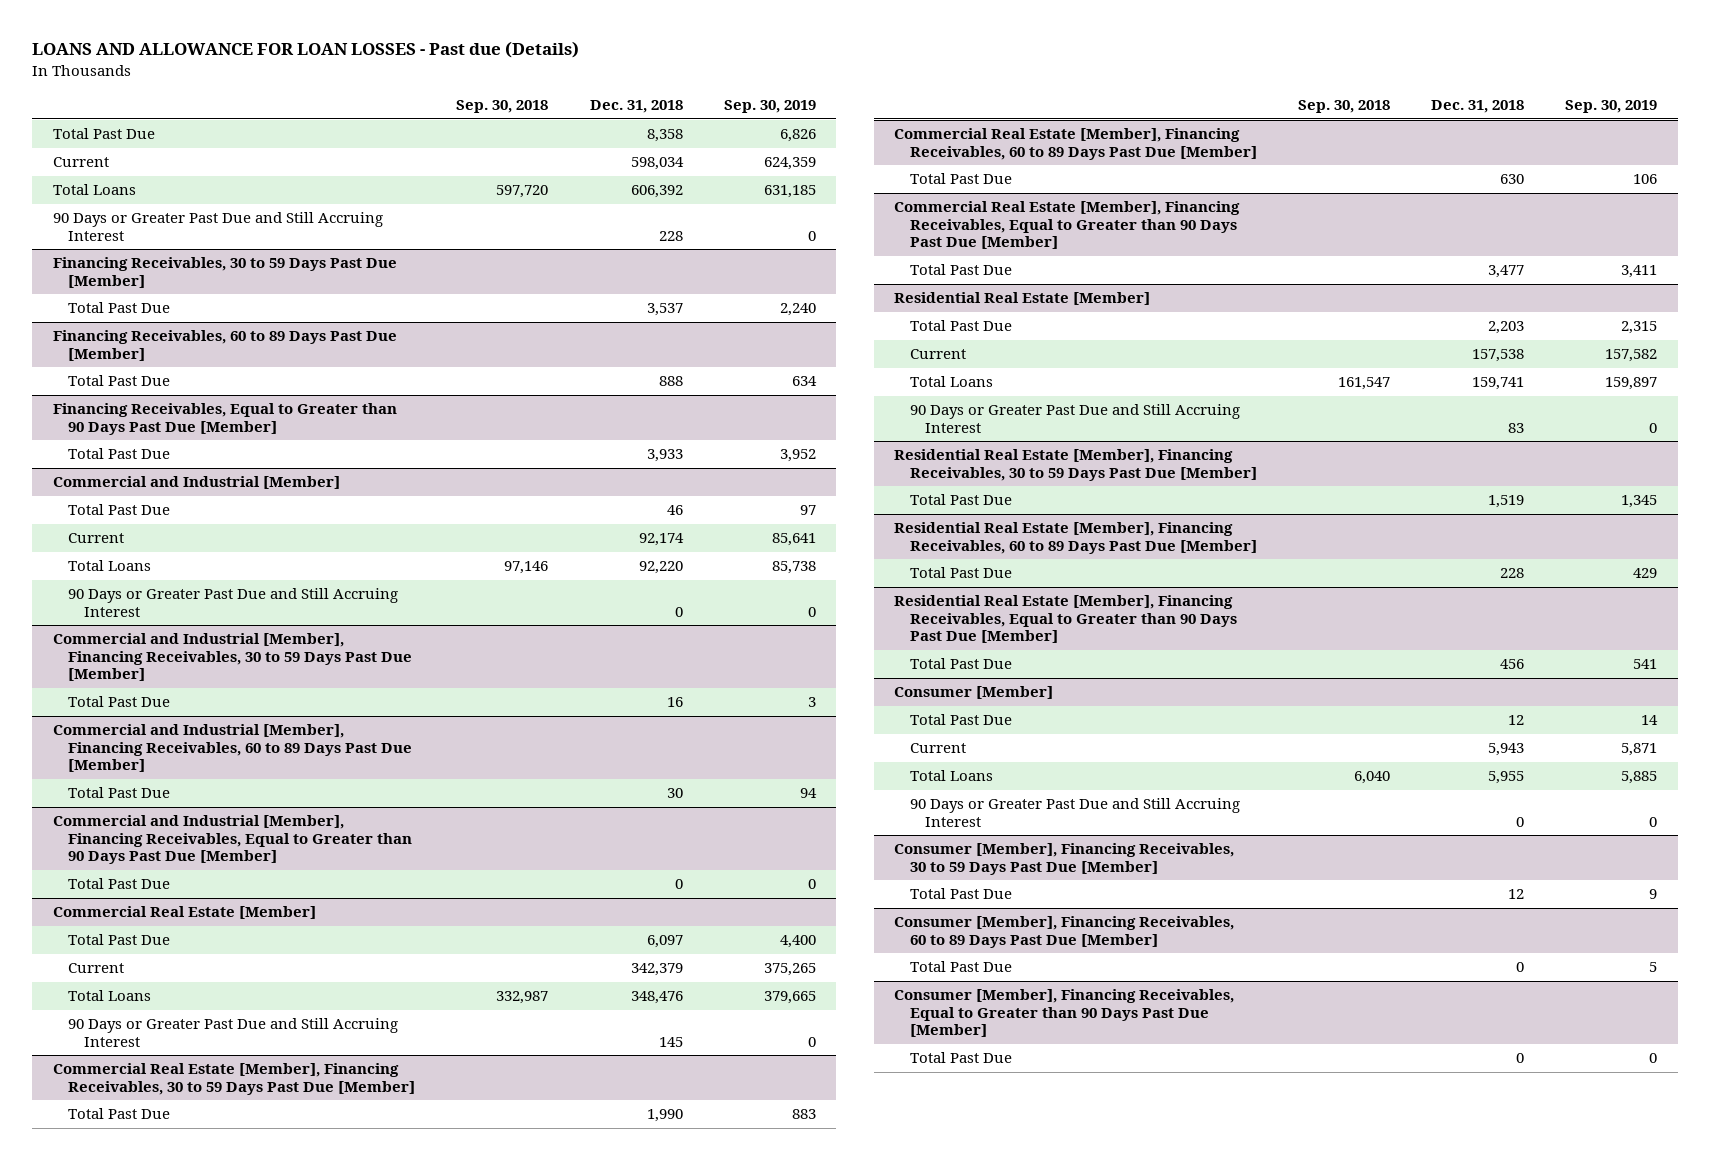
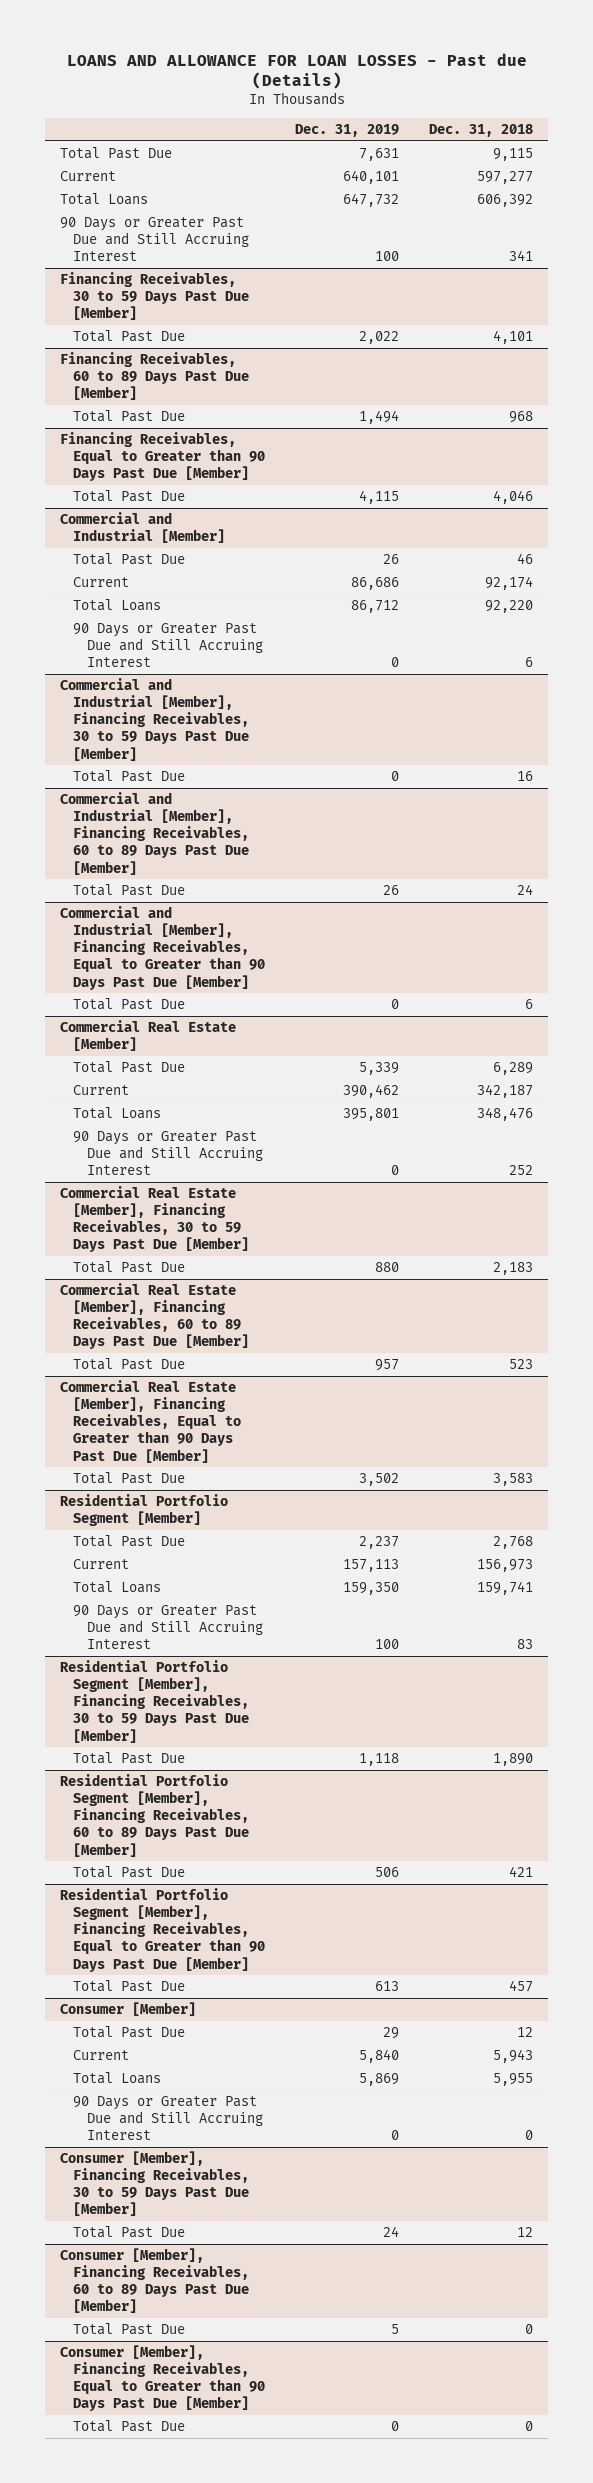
- | Sep. 30, 2018 | Dec. 31, 2018 | Sep. 30, 2019
+ | Dec. 31, 2019 | Dec. 31, 2018
- Total Past Due | | 8,358 | 6,826
- Current | | 598,034 | 624,359
+ Total Past Due | 7,631 | 9,115
+ Current | 640,101 | 597,277
- 90 Days or Greater Past Due and Still Accruing Interest | | 228 | 0
+ 90 Days or Greater Past Due and Still Accruing Interest | 100 | 341
@ Financing Receivables, 30 to 59 Days Past Due [Member]
- Total Past Due | | 3,537 | 2,240
+ Total Past Due | 2,022 | 4,101
@ Financing Receivables, 60 to 89 Days Past Due [Member]
- Total Past Due | | 888 | 634
+ Total Past Due | 1,494 | 968
@ Financing Receivables, Equal to Greater than 90 Days Past Due [Member]
- Total Past Due | | 3,933 | 3,952
+ Total Past Due | 4,115 | 4,046
@ Commercial and Industrial [Member]
- 90 Days or Greater Past Due and Still Accruing Interest | | 0 | 0
+ 90 Days or Greater Past Due and Still Accruing Interest | 0 | 6
@ Commercial and Industrial [Member], Financing Receivables, 60 to 89 Days Past Due [Member]
- Total Past Due | | 30 | 94
+ Total Past Due | 26 | 24
@ Commercial and Industrial [Member], Financing Receivables, Equal to Greater than 90 Days Past Due [Member]
- Total Past Due | | 0 | 0
+ Total Past Due | 0 | 6
@ Commercial Real Estate [Member]
- Total Past Due | | 6,097 | 4,400
- Current | | 342,379 | 375,265
+ Total Past Due | 5,339 | 6,289
+ Current | 390,462 | 342,187
- 90 Days or Greater Past Due and Still Accruing Interest | | 145 | 0
+ 90 Days or Greater Past Due and Still Accruing Interest | 0 | 252
@ Commercial Real Estate [Member], Financing Receivables, 30 to 59 Days Past Due [Member]
- Total Past Due | | 1,990 | 883
+ Total Past Due | 880 | 2,183
@ Commercial Real Estate [Member], Financing Receivables, 60 to 89 Days Past Due [Member]
- Total Past Due | | 630 | 106
+ Total Past Due | 957 | 523
@ Commercial Real Estate [Member], Financing Receivables, Equal to Greater than 90 Days Past Due [Member]
- Total Past Due | | 3,477 | 3,411
- Residential Real Estate [Member]
- Total Past Due | | 2,203 | 2,315
- Current | | 157,538 | 157,582
@ Commercial Real Estate [Member], Financing Receivables, Equal to Greater than 90 Days Past Due [Member]
+ Total Past Due | 3,502 | 3,583
+ Residential Portfolio Segment [Member]
+ Total Past Due | 2,237 | 2,768
+ Current | 157,113 | 156,973
- Residential Real Estate [Member], Financing Receivables, 30 to 59 Days Past Due [Member]
- Total Past Due | | 1,519 | 1,345
- Residential Real Estate [Member], Financing Receivables, 60 to 89 Days Past Due [Member]
- Total Past Due | | 228 | 429
- Residential Real Estate [Member], Financing Receivables, Equal to Greater than 90 Days Past Due [Member]
- Total Past Due | | 456 | 541
+ Residential Portfolio Segment [Member], Financing Receivables, 30 to 59 Days Past Due [Member]
+ Total Past Due | 1,118 | 1,890
+ Residential Portfolio Segment [Member], Financing Receivables, 60 to 89 Days Past Due [Member]
+ Total Past Due | 506 | 421
+ Residential Portfolio Segment [Member], Financing Receivables, Equal to Greater than 90 Days Past Due [Member]
+ Total Past Due | 613 | 457

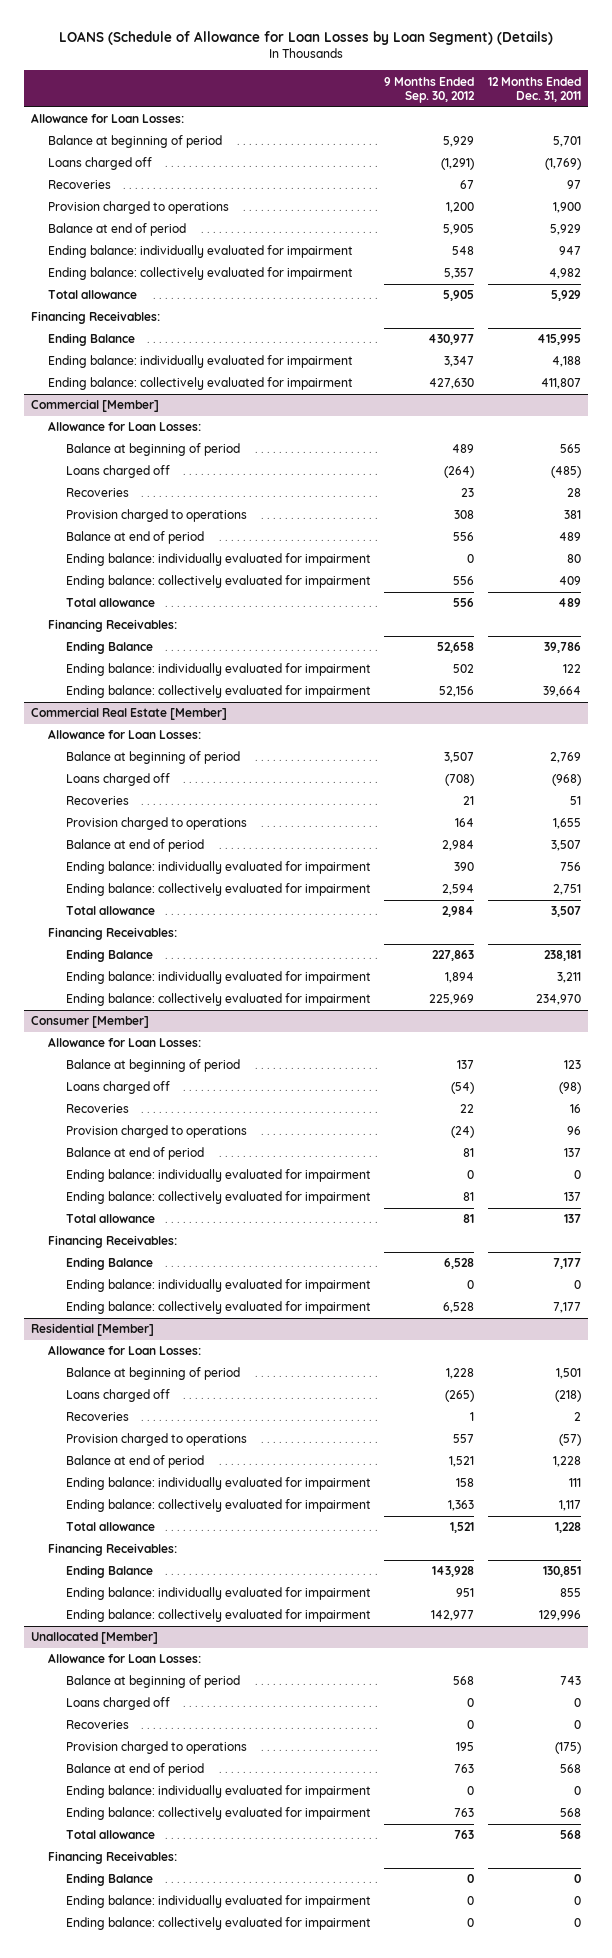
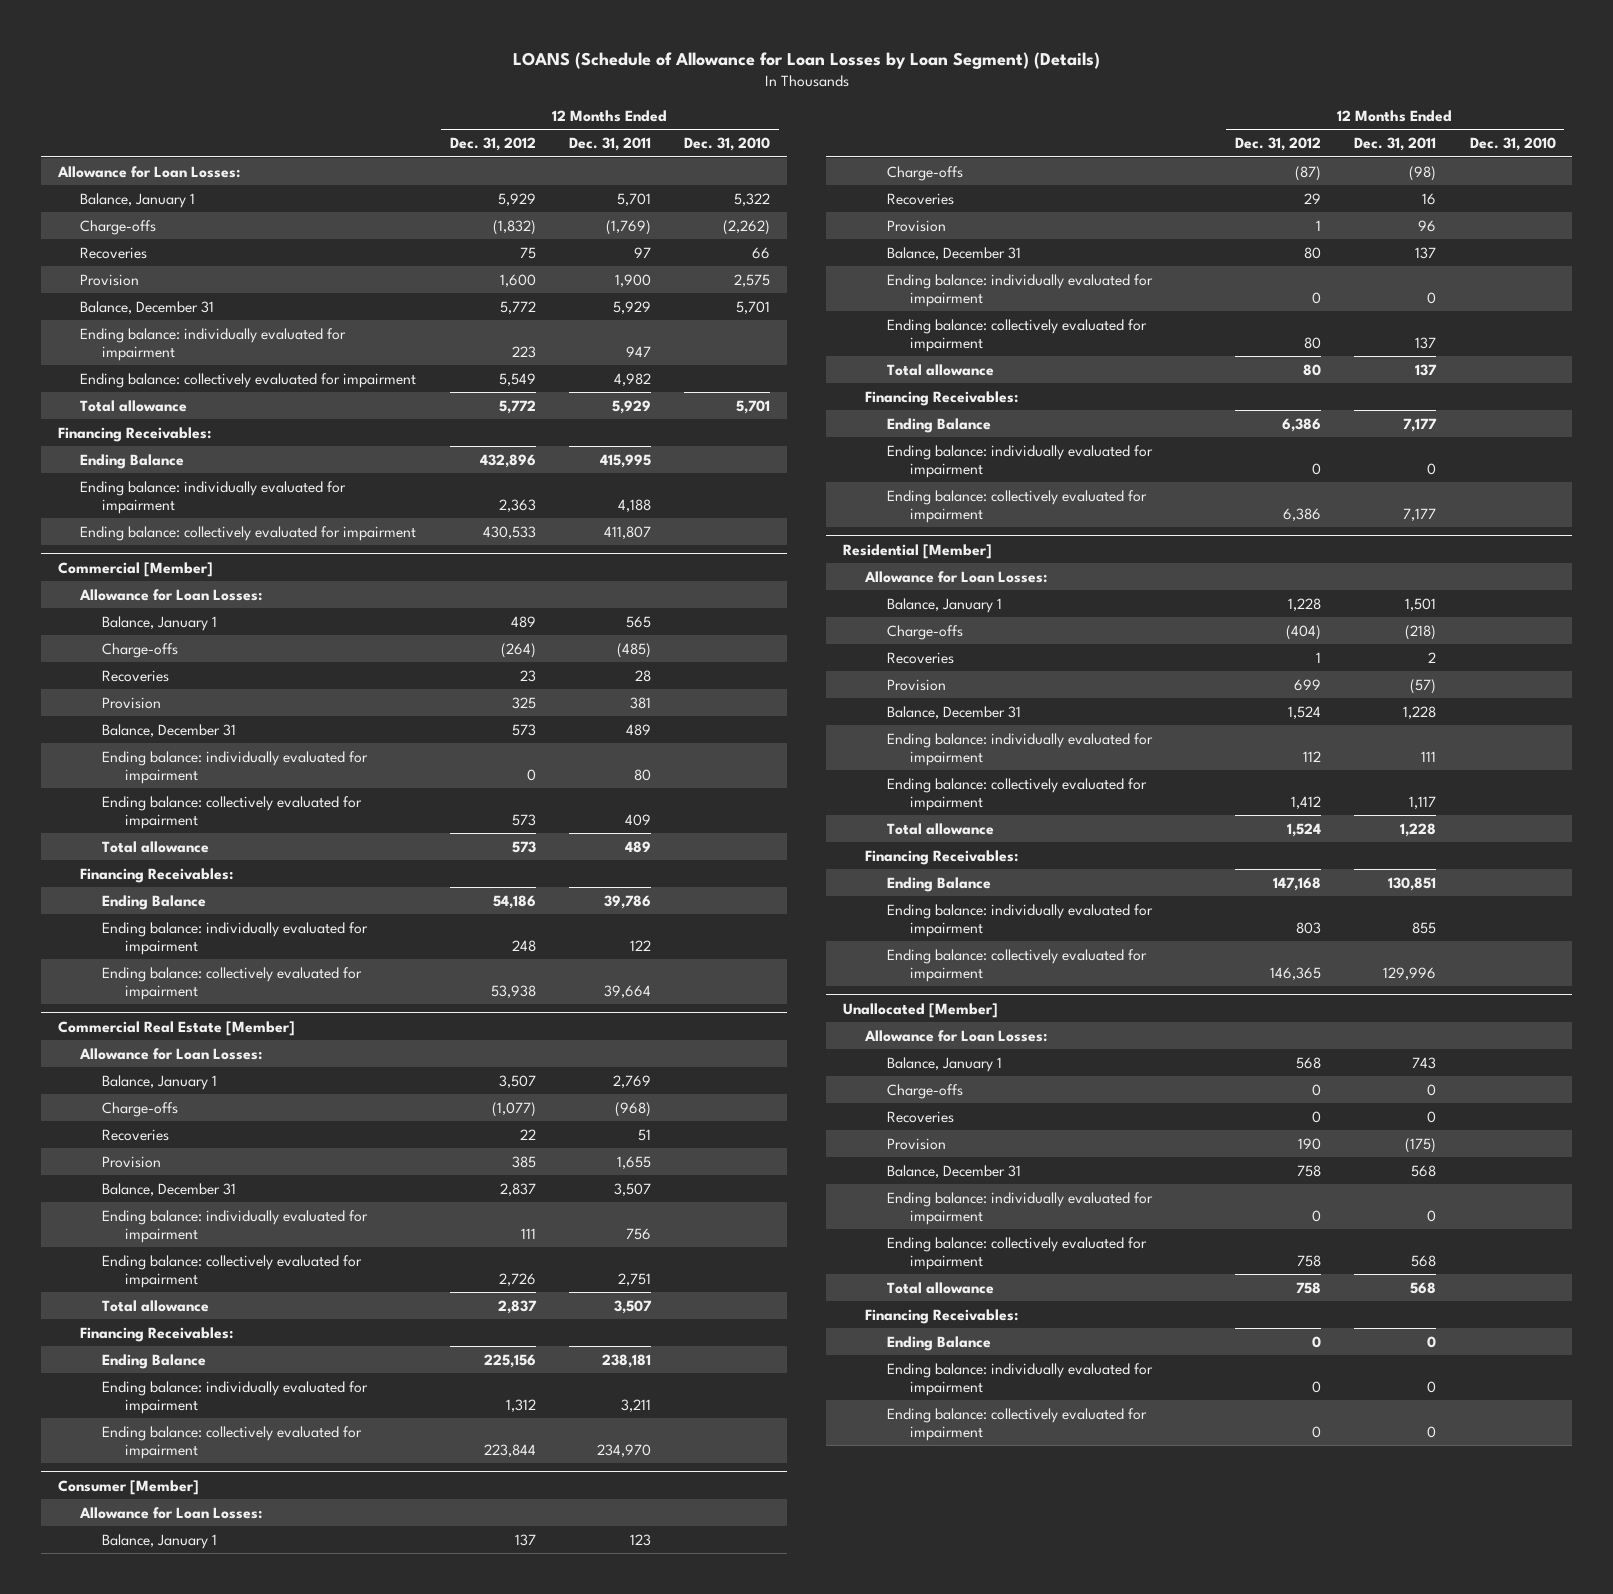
- | 9 Months Ended Sep. 30, 2012 | 12 Months Ended Dec. 31, 2011
+ | 12 Months Ended Dec. 31, 2012 | 12 Months Ended Dec. 31, 2011 | 12 Months Ended Dec. 31, 2010
- Balance at beginning of period | 5,929 | 5,701
- Loans charged off | (1,291) | (1,769)
+ Balance, January 1 | 5,929 | 5,701 | 5,322
+ Charge-offs | (1,832) | (1,769) | (2,262)
- Provision charged to operations | 1,200 | 1,900
- Balance at end of period | 5,905 | 5,929
+ Provision | 1,600 | 1,900 | 2,575
+ Balance, December 31 | 5,772 | 5,929 | 5,701
@ Commercial [Member]
- Balance at beginning of period | 489 | 565
- Loans charged off | (264) | (485)
+ Balance, January 1 | 489 | 565 |
+ Charge-offs | (264) | (485) |
- Provision charged to operations | 308 | 381
- Balance at end of period | 556 | 489
+ Provision | 325 | 381 |
+ Balance, December 31 | 573 | 489 |
@ Commercial Real Estate [Member]
- Balance at beginning of period | 3,507 | 2,769
- Loans charged off | (708) | (968)
+ Balance, January 1 | 3,507 | 2,769 |
+ Charge-offs | (1,077) | (968) |
- Provision charged to operations | 164 | 1,655
- Balance at end of period | 2,984 | 3,507
+ Provision | 385 | 1,655 |
+ Balance, December 31 | 2,837 | 3,507 |
@ Consumer [Member]
- Balance at beginning of period | 137 | 123
- Loans charged off | (54) | (98)
+ Balance, January 1 | 137 | 123 |
+ Charge-offs | (87) | (98) |
- Provision charged to operations | (24) | 96
- Balance at end of period | 81 | 137
+ Provision | 1 | 96 |
+ Balance, December 31 | 80 | 137 |
@ Residential [Member]
- Balance at beginning of period | 1,228 | 1,501
- Loans charged off | (265) | (218)
+ Balance, January 1 | 1,228 | 1,501 |
+ Charge-offs | (404) | (218) |
- Provision charged to operations | 557 | (57)
- Balance at end of period | 1,521 | 1,228
+ Provision | 699 | (57) |
+ Balance, December 31 | 1,524 | 1,228 |
@ Unallocated [Member]
- Balance at beginning of period | 568 | 743
- Loans charged off | 0 | 0
+ Balance, January 1 | 568 | 743 |
+ Charge-offs | 0 | 0 |
- Provision charged to operations | 195 | (175)
- Balance at end of period | 763 | 568
+ Provision | 190 | (175) |
+ Balance, December 31 | 758 | 568 |

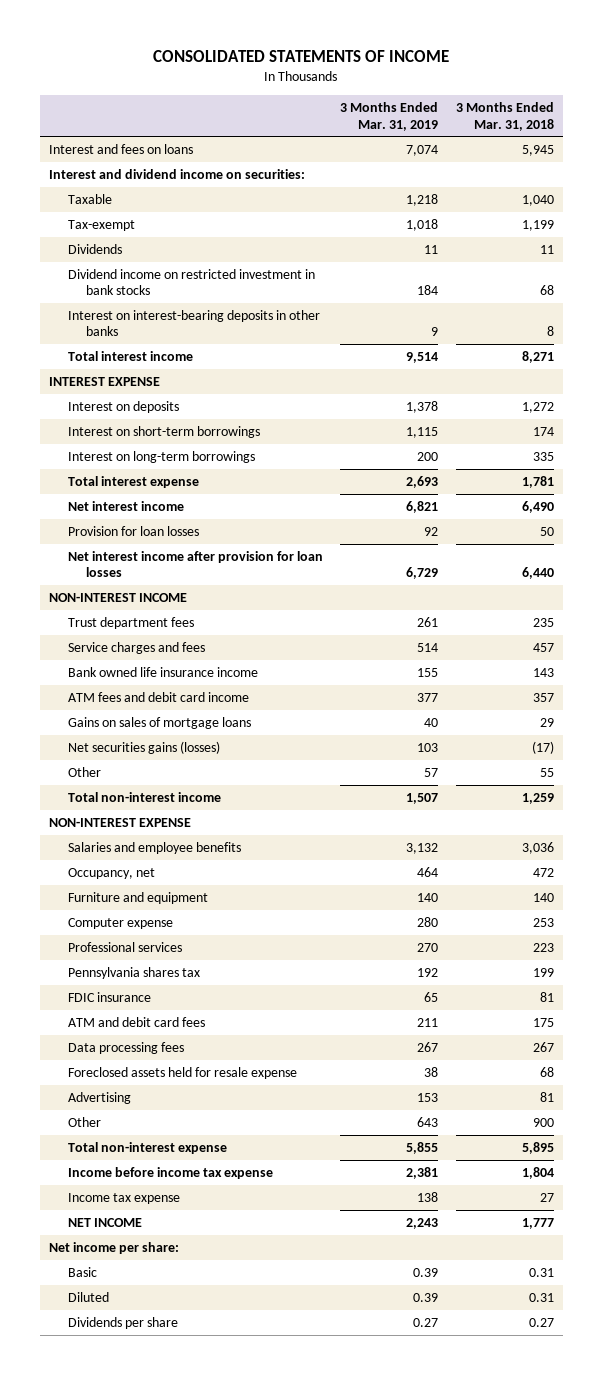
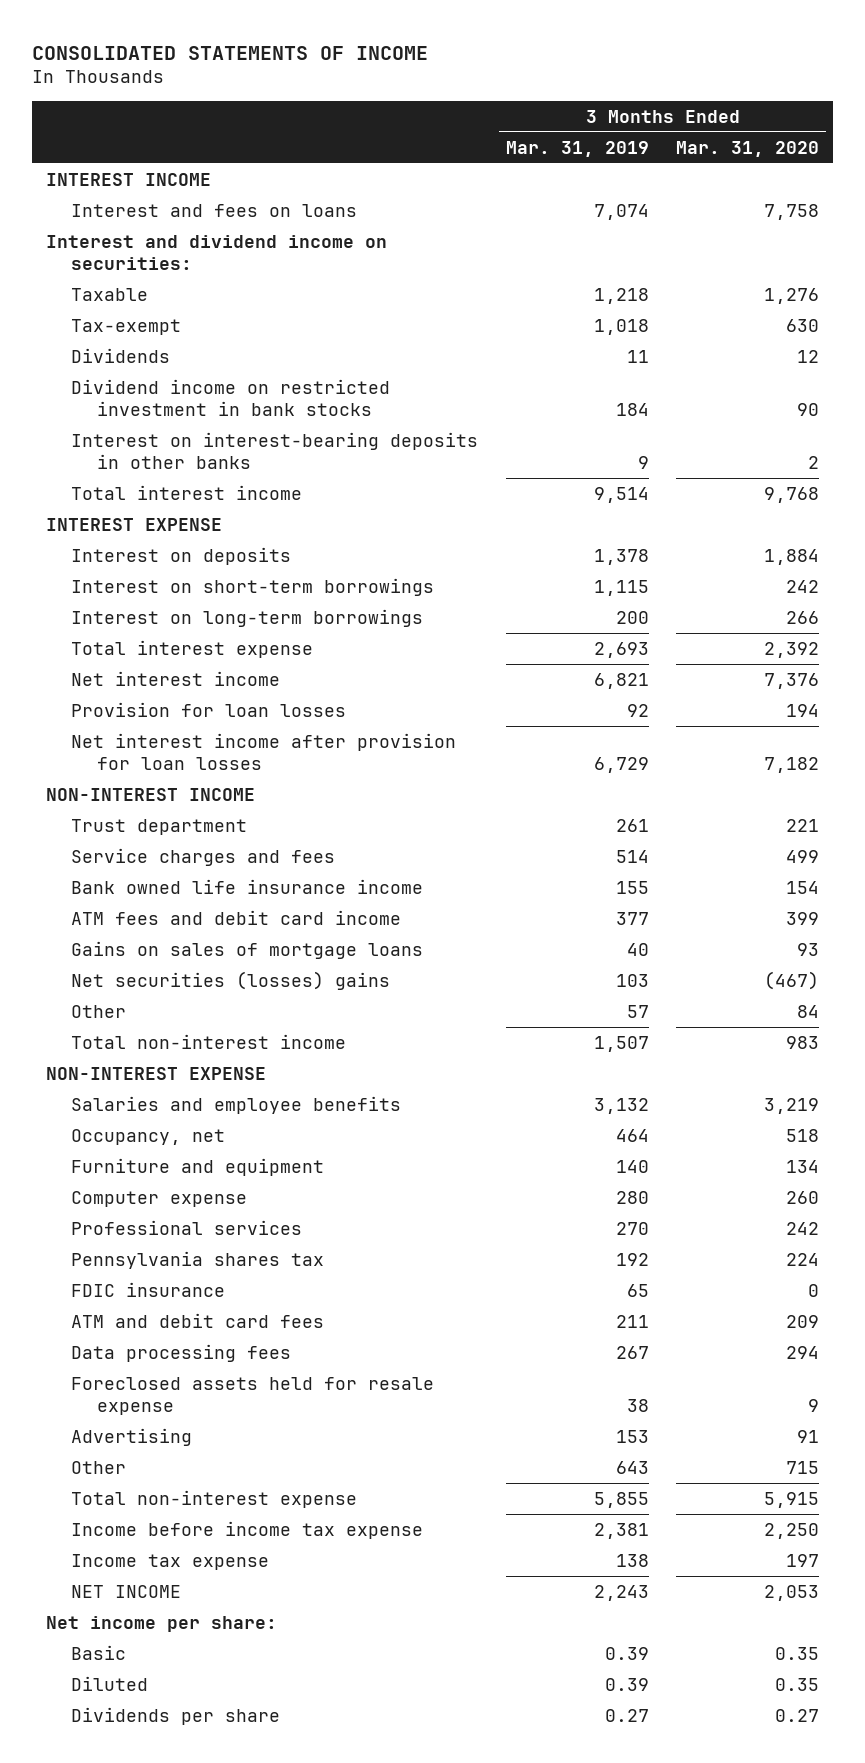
- | 3 Months Ended Mar. 31, 2019 | 3 Months Ended Mar. 31, 2018
+ | 3 Months Ended Mar. 31, 2019 | 3 Months Ended Mar. 31, 2020
+ INTEREST INCOME
- Trust department fees | 261 | 235
+ Trust department | 261 | 221
- Net securities gains (losses) | 103 | (17)
+ Net securities (losses) gains | 103 | (467)

